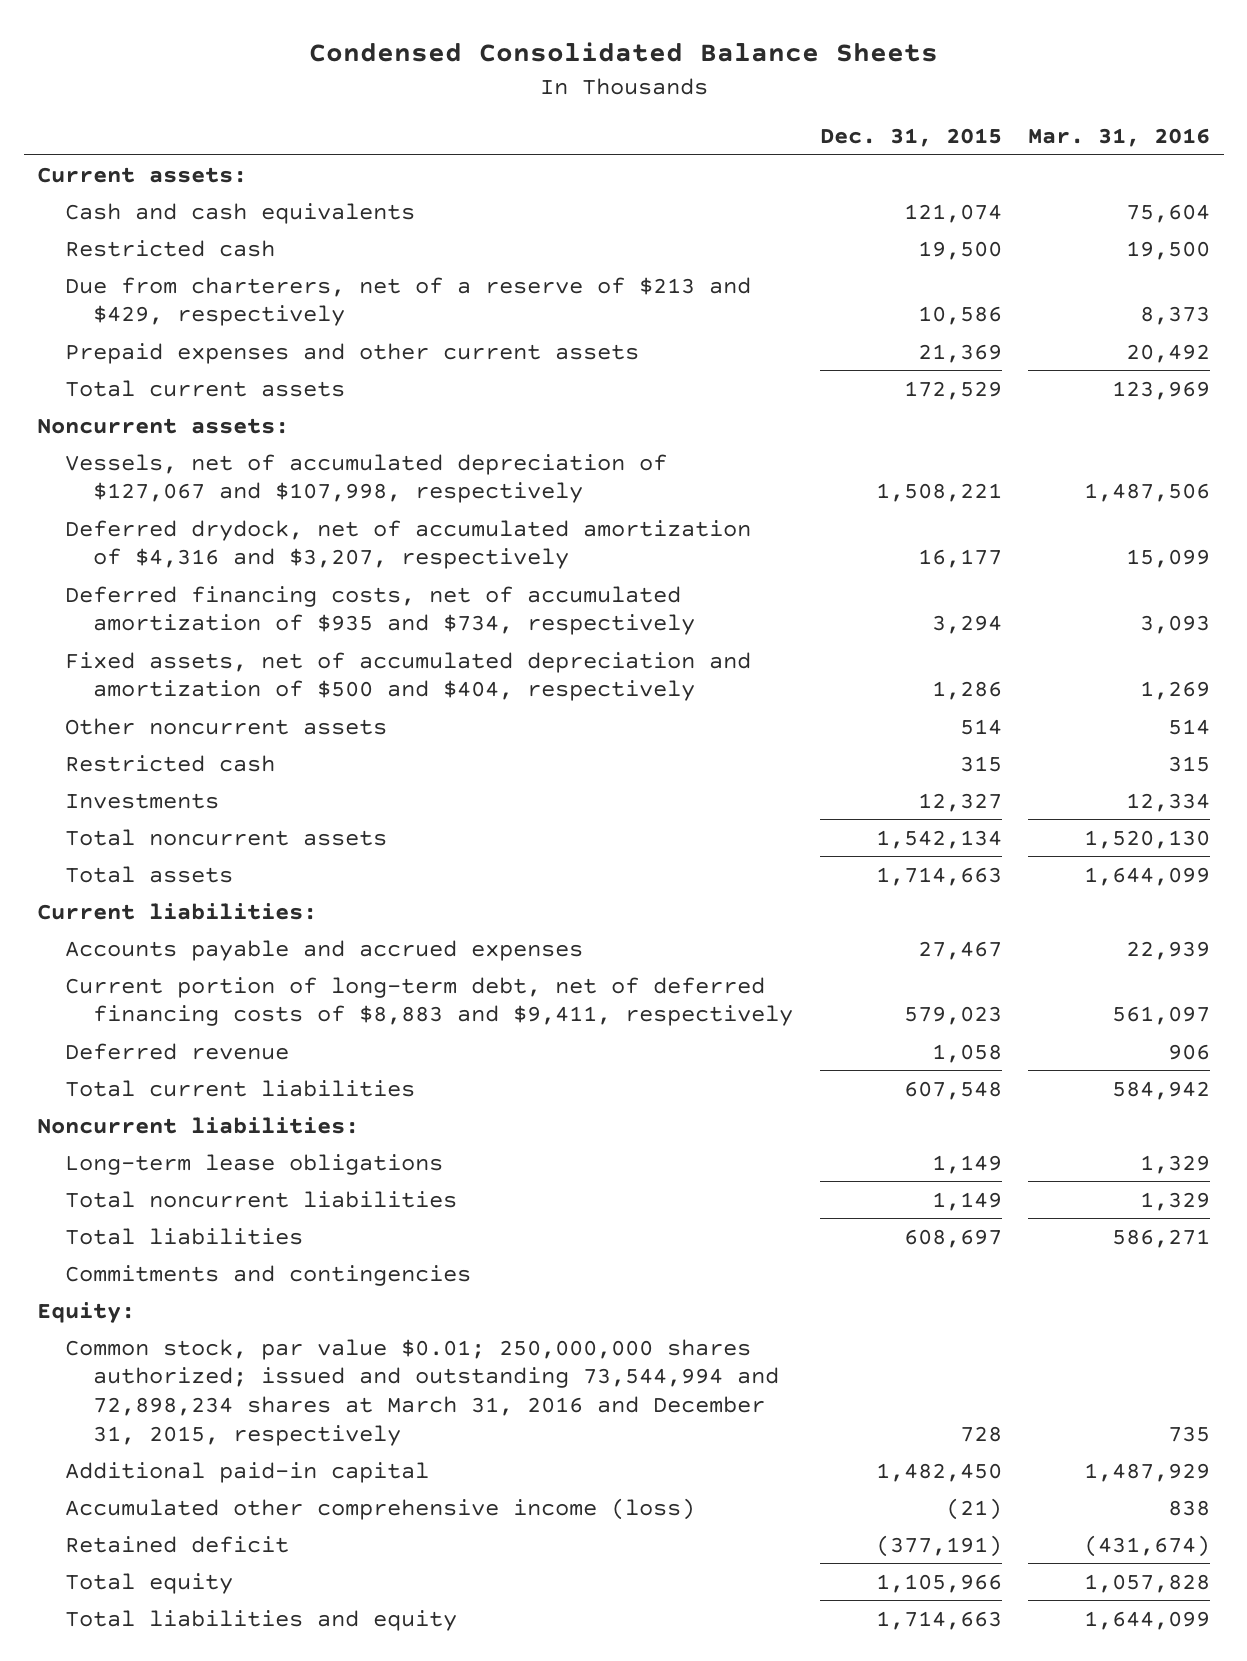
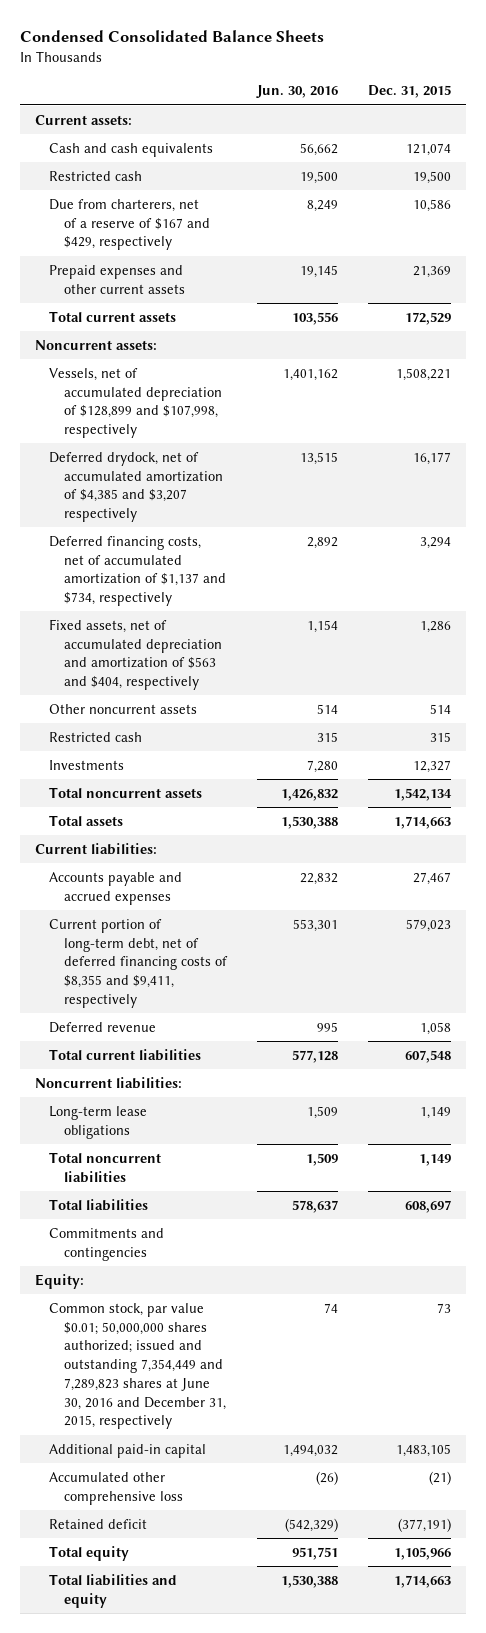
- | Dec. 31, 2015 | Mar. 31, 2016
+ | Jun. 30, 2016 | Dec. 31, 2015
- Due from charterers, net of a reserve of $213 and $429, respectively | 10,586 | 8,373
+ Due from charterers, net of a reserve of $167 and $429, respectively | 8,249 | 10,586
- Vessels, net of accumulated depreciation of $127,067 and $107,998, respectively | 1,508,221 | 1,487,506
- Deferred drydock, net of accumulated amortization of $4,316 and $3,207, respectively | 16,177 | 15,099
- Deferred financing costs, net of accumulated amortization of $935 and $734, respectively | 3,294 | 3,093
- Fixed assets, net of accumulated depreciation and amortization of $500 and $404, respectively | 1,286 | 1,269
+ Vessels, net of accumulated depreciation of $128,899 and $107,998, respectively | 1,401,162 | 1,508,221
+ Deferred drydock, net of accumulated amortization of $4,385 and $3,207 respectively | 13,515 | 16,177
+ Deferred financing costs, net of accumulated amortization of $1,137 and $734, respectively | 2,892 | 3,294
+ Fixed assets, net of accumulated depreciation and amortization of $563 and $404, respectively | 1,154 | 1,286
- Current portion of long-term debt, net of deferred financing costs of $8,883 and $9,411, respectively | 579,023 | 561,097
+ Current portion of long-term debt, net of deferred financing costs of $8,355 and $9,411, respectively | 553,301 | 579,023
- Common stock, par value $0.01; 250,000,000 shares authorized; issued and outstanding 73,544,994 and 72,898,234 shares at March 31, 2016 and December 31, 2015, respectively | 728 | 735
- Additional paid-in capital | 1,482,450 | 1,487,929
- Accumulated other comprehensive income (loss) | (21) | 838
+ Common stock, par value $0.01; 50,000,000 shares authorized; issued and outstanding 7,354,449 and 7,289,823 shares at June 30, 2016 and December 31, 2015, respectively | 74 | 73
+ Additional paid-in capital | 1,494,032 | 1,483,105
+ Accumulated other comprehensive loss | (26) | (21)

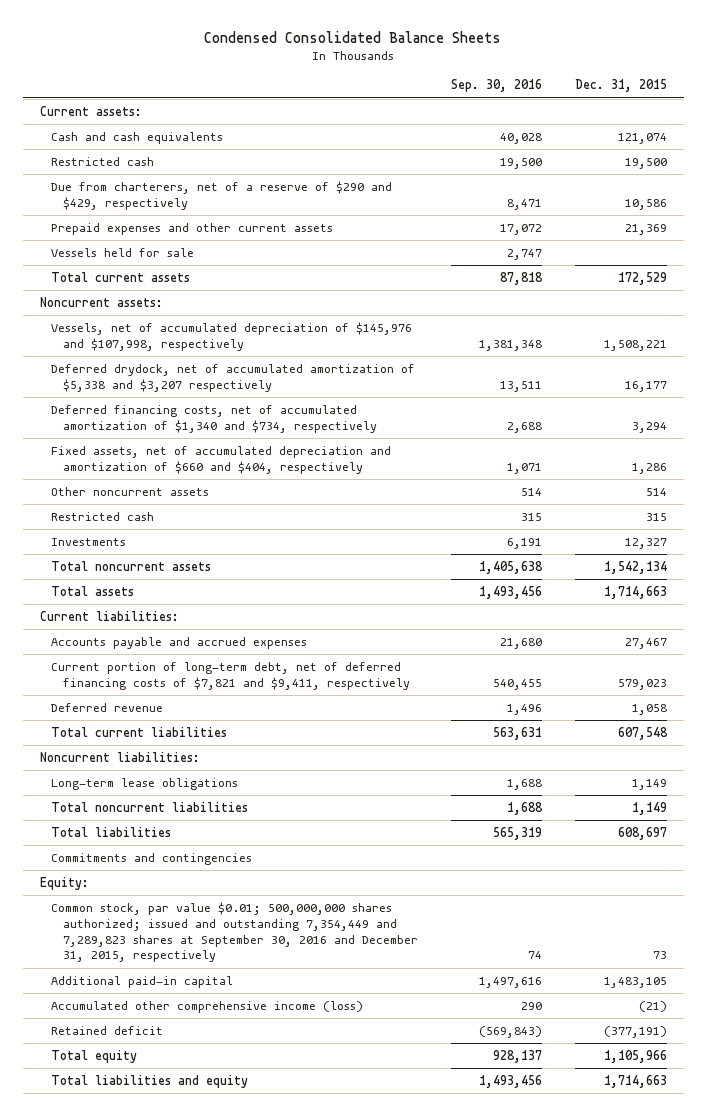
- | Jun. 30, 2016 | Dec. 31, 2015
+ | Sep. 30, 2016 | Dec. 31, 2015
- Due from charterers, net of a reserve of $167 and $429, respectively | 8,249 | 10,586
+ Due from charterers, net of a reserve of $290 and $429, respectively | 8,471 | 10,586
+ Vessels held for sale | 2,747 |
- Vessels, net of accumulated depreciation of $128,899 and $107,998, respectively | 1,401,162 | 1,508,221
- Deferred drydock, net of accumulated amortization of $4,385 and $3,207 respectively | 13,515 | 16,177
- Deferred financing costs, net of accumulated amortization of $1,137 and $734, respectively | 2,892 | 3,294
- Fixed assets, net of accumulated depreciation and amortization of $563 and $404, respectively | 1,154 | 1,286
+ Vessels, net of accumulated depreciation of $145,976 and $107,998, respectively | 1,381,348 | 1,508,221
+ Deferred drydock, net of accumulated amortization of $5,338 and $3,207 respectively | 13,511 | 16,177
+ Deferred financing costs, net of accumulated amortization of $1,340 and $734, respectively | 2,688 | 3,294
+ Fixed assets, net of accumulated depreciation and amortization of $660 and $404, respectively | 1,071 | 1,286
- Current portion of long-term debt, net of deferred financing costs of $8,355 and $9,411, respectively | 553,301 | 579,023
+ Current portion of long-term debt, net of deferred financing costs of $7,821 and $9,411, respectively | 540,455 | 579,023
- Common stock, par value $0.01; 50,000,000 shares authorized; issued and outstanding 7,354,449 and 7,289,823 shares at June 30, 2016 and December 31, 2015, respectively | 74 | 73
+ Common stock, par value $0.01; 500,000,000 shares authorized; issued and outstanding 7,354,449 and 7,289,823 shares at September 30, 2016 and December 31, 2015, respectively | 74 | 73
- Accumulated other comprehensive loss | (26) | (21)
+ Accumulated other comprehensive income (loss) | 290 | (21)

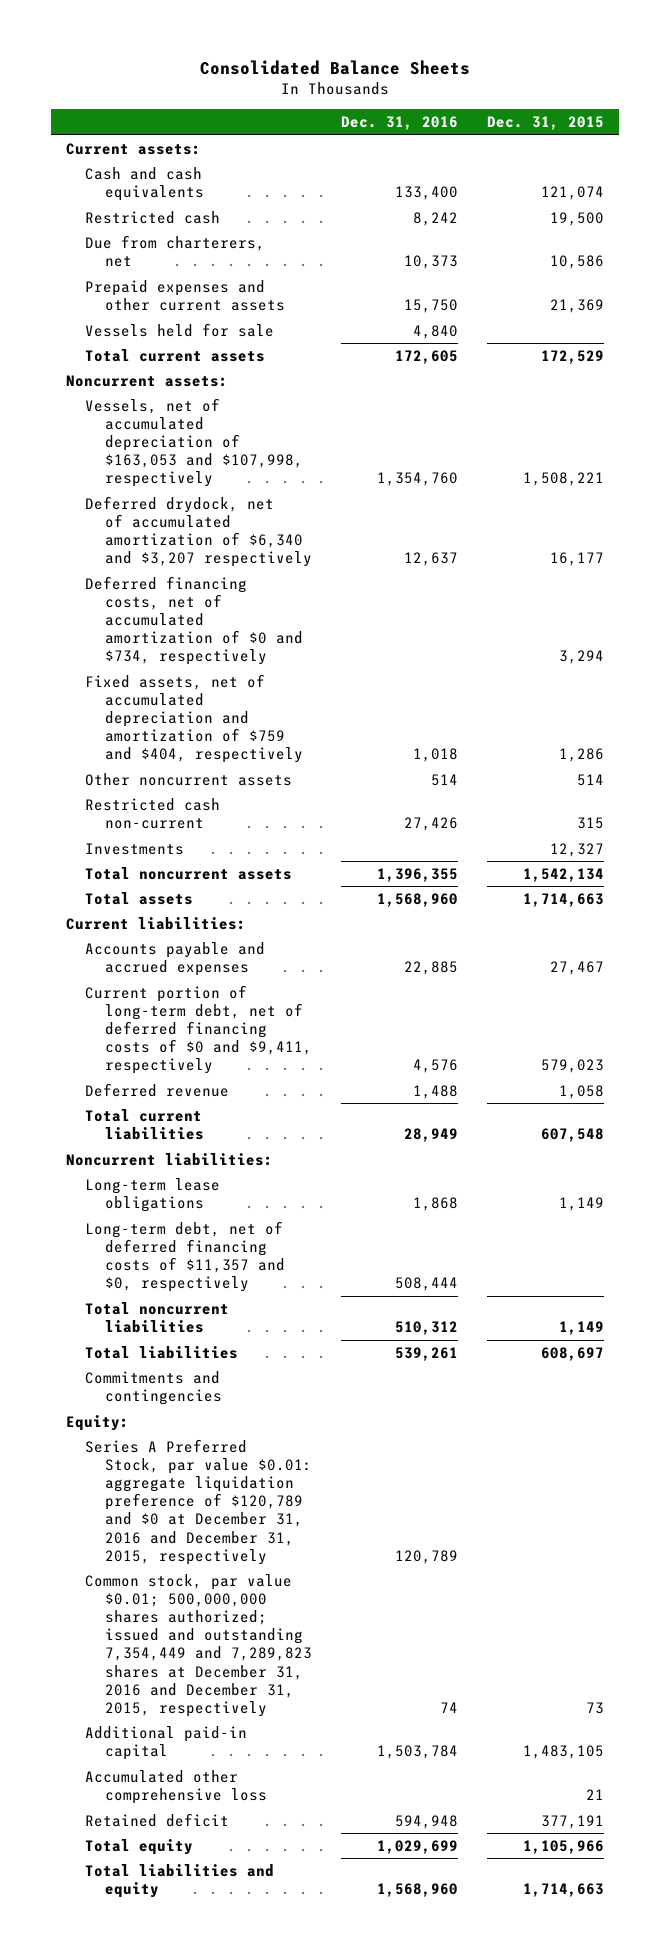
- Condensed Consolidated Balance Sheets
+ Consolidated Balance Sheets
- | Sep. 30, 2016 | Dec. 31, 2015
+ | Dec. 31, 2016 | Dec. 31, 2015
- Due from charterers, net of a reserve of $290 and $429, respectively | 8,471 | 10,586
+ Due from charterers, net | 10,373 | 10,586
- Vessels, net of accumulated depreciation of $145,976 and $107,998, respectively | 1,381,348 | 1,508,221
- Deferred drydock, net of accumulated amortization of $5,338 and $3,207 respectively | 13,511 | 16,177
- Deferred financing costs, net of accumulated amortization of $1,340 and $734, respectively | 2,688 | 3,294
- Fixed assets, net of accumulated depreciation and amortization of $660 and $404, respectively | 1,071 | 1,286
+ Vessels, net of accumulated depreciation of $163,053 and $107,998, respectively | 1,354,760 | 1,508,221
+ Deferred drydock, net of accumulated amortization of $6,340 and $3,207 respectively | 12,637 | 16,177
+ Deferred financing costs, net of accumulated amortization of $0 and $734, respectively | | 3,294
+ Fixed assets, net of accumulated depreciation and amortization of $759 and $404, respectively | 1,018 | 1,286
- Restricted cash | 315 | 315
+ Restricted cash non-current | 27,426 | 315
- Current portion of long-term debt, net of deferred financing costs of $7,821 and $9,411, respectively | 540,455 | 579,023
+ Current portion of long-term debt, net of deferred financing costs of $0 and $9,411, respectively | 4,576 | 579,023
+ Long-term debt, net of deferred financing costs of $11,357 and $0, respectively | 508,444 |
- Common stock, par value $0.01; 500,000,000 shares authorized; issued and outstanding 7,354,449 and 7,289,823 shares at September 30, 2016 and December 31, 2015, respectively | 74 | 73
+ Series A Preferred Stock, par value $0.01: aggregate liquidation preference of $120,789 and $0 at December 31, 2016 and December 31, 2015, respectively | 120,789 |
+ Common stock, par value $0.01; 500,000,000 shares authorized; issued and outstanding 7,354,449 and 7,289,823 shares at December 31, 2016 and December 31, 2015, respectively | 74 | 73
- Accumulated other comprehensive income (loss) | 290 | (21)
- Retained deficit | (569,843) | (377,191)
+ Accumulated other comprehensive loss | | 21
+ Retained deficit | 594,948 | 377,191

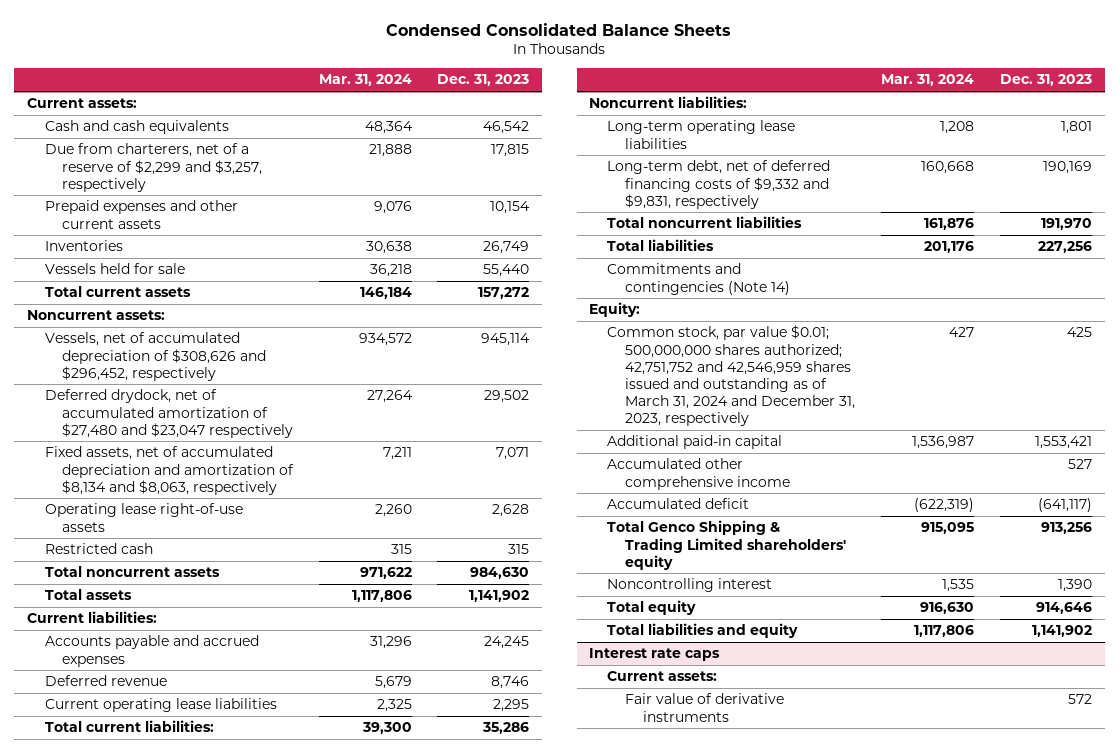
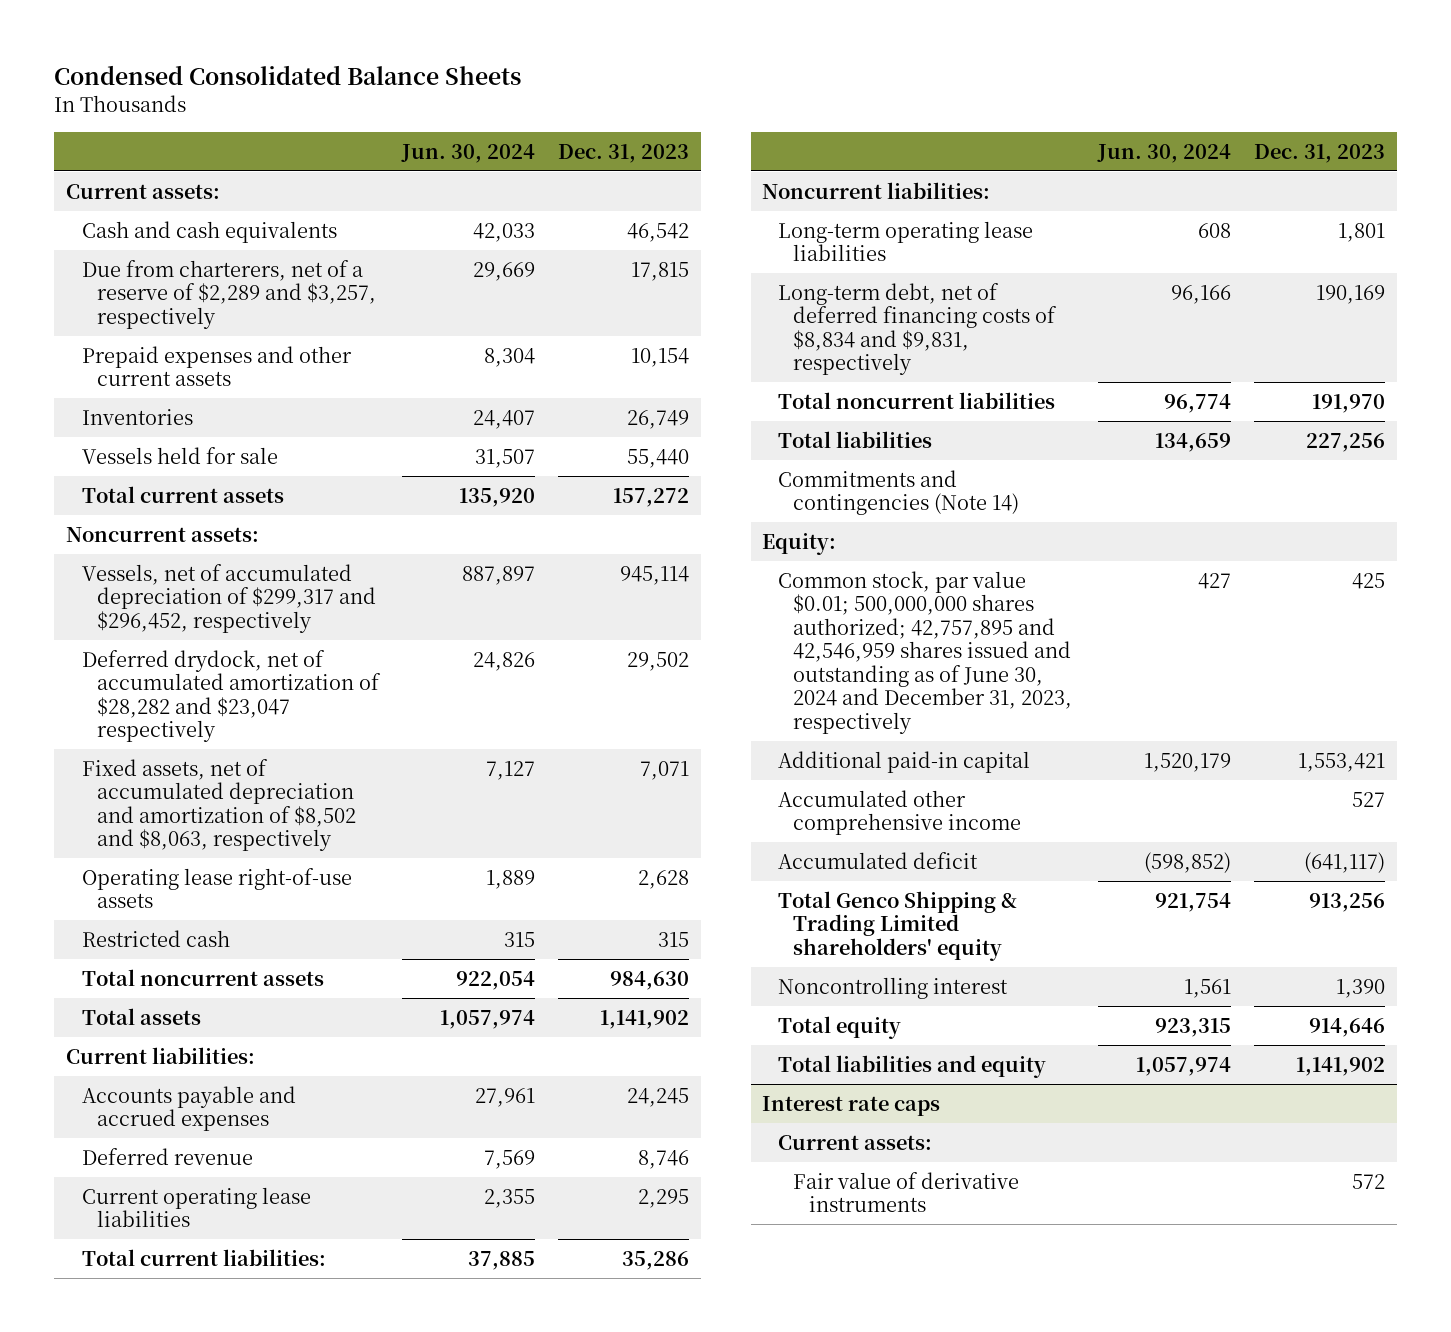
- | Mar. 31, 2024 | Dec. 31, 2023
+ | Jun. 30, 2024 | Dec. 31, 2023
- Due from charterers, net of a reserve of $2,299 and $3,257, respectively | 21,888 | 17,815
+ Due from charterers, net of a reserve of $2,289 and $3,257, respectively | 29,669 | 17,815
- Vessels, net of accumulated depreciation of $308,626 and $296,452, respectively | 934,572 | 945,114
- Deferred drydock, net of accumulated amortization of $27,480 and $23,047 respectively | 27,264 | 29,502
- Fixed assets, net of accumulated depreciation and amortization of $8,134 and $8,063, respectively | 7,211 | 7,071
+ Vessels, net of accumulated depreciation of $299,317 and $296,452, respectively | 887,897 | 945,114
+ Deferred drydock, net of accumulated amortization of $28,282 and $23,047 respectively | 24,826 | 29,502
+ Fixed assets, net of accumulated depreciation and amortization of $8,502 and $8,063, respectively | 7,127 | 7,071
- Long-term debt, net of deferred financing costs of $9,332 and $9,831, respectively | 160,668 | 190,169
+ Long-term debt, net of deferred financing costs of $8,834 and $9,831, respectively | 96,166 | 190,169
- Common stock, par value $0.01; 500,000,000 shares authorized; 42,751,752 and 42,546,959 shares issued and outstanding as of March 31, 2024 and December 31, 2023, respectively | 427 | 425
+ Common stock, par value $0.01; 500,000,000 shares authorized; 42,757,895 and 42,546,959 shares issued and outstanding as of June 30, 2024 and December 31, 2023, respectively | 427 | 425

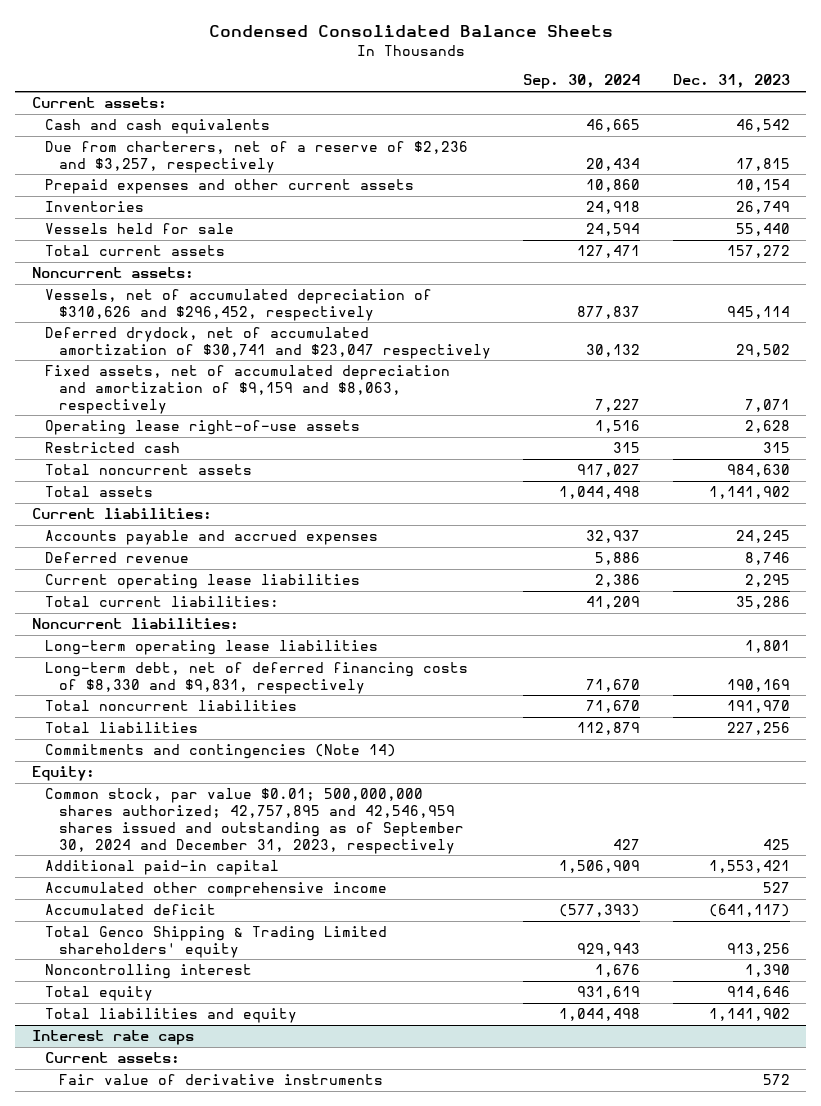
- | Jun. 30, 2024 | Dec. 31, 2023
+ | Sep. 30, 2024 | Dec. 31, 2023
- Due from charterers, net of a reserve of $2,289 and $3,257, respectively | 29,669 | 17,815
+ Due from charterers, net of a reserve of $2,236 and $3,257, respectively | 20,434 | 17,815
- Vessels, net of accumulated depreciation of $299,317 and $296,452, respectively | 887,897 | 945,114
- Deferred drydock, net of accumulated amortization of $28,282 and $23,047 respectively | 24,826 | 29,502
- Fixed assets, net of accumulated depreciation and amortization of $8,502 and $8,063, respectively | 7,127 | 7,071
+ Vessels, net of accumulated depreciation of $310,626 and $296,452, respectively | 877,837 | 945,114
+ Deferred drydock, net of accumulated amortization of $30,741 and $23,047 respectively | 30,132 | 29,502
+ Fixed assets, net of accumulated depreciation and amortization of $9,159 and $8,063, respectively | 7,227 | 7,071
- Long-term debt, net of deferred financing costs of $8,834 and $9,831, respectively | 96,166 | 190,169
+ Long-term debt, net of deferred financing costs of $8,330 and $9,831, respectively | 71,670 | 190,169
- Common stock, par value $0.01; 500,000,000 shares authorized; 42,757,895 and 42,546,959 shares issued and outstanding as of June 30, 2024 and December 31, 2023, respectively | 427 | 425
+ Common stock, par value $0.01; 500,000,000 shares authorized; 42,757,895 and 42,546,959 shares issued and outstanding as of September 30, 2024 and December 31, 2023, respectively | 427 | 425

